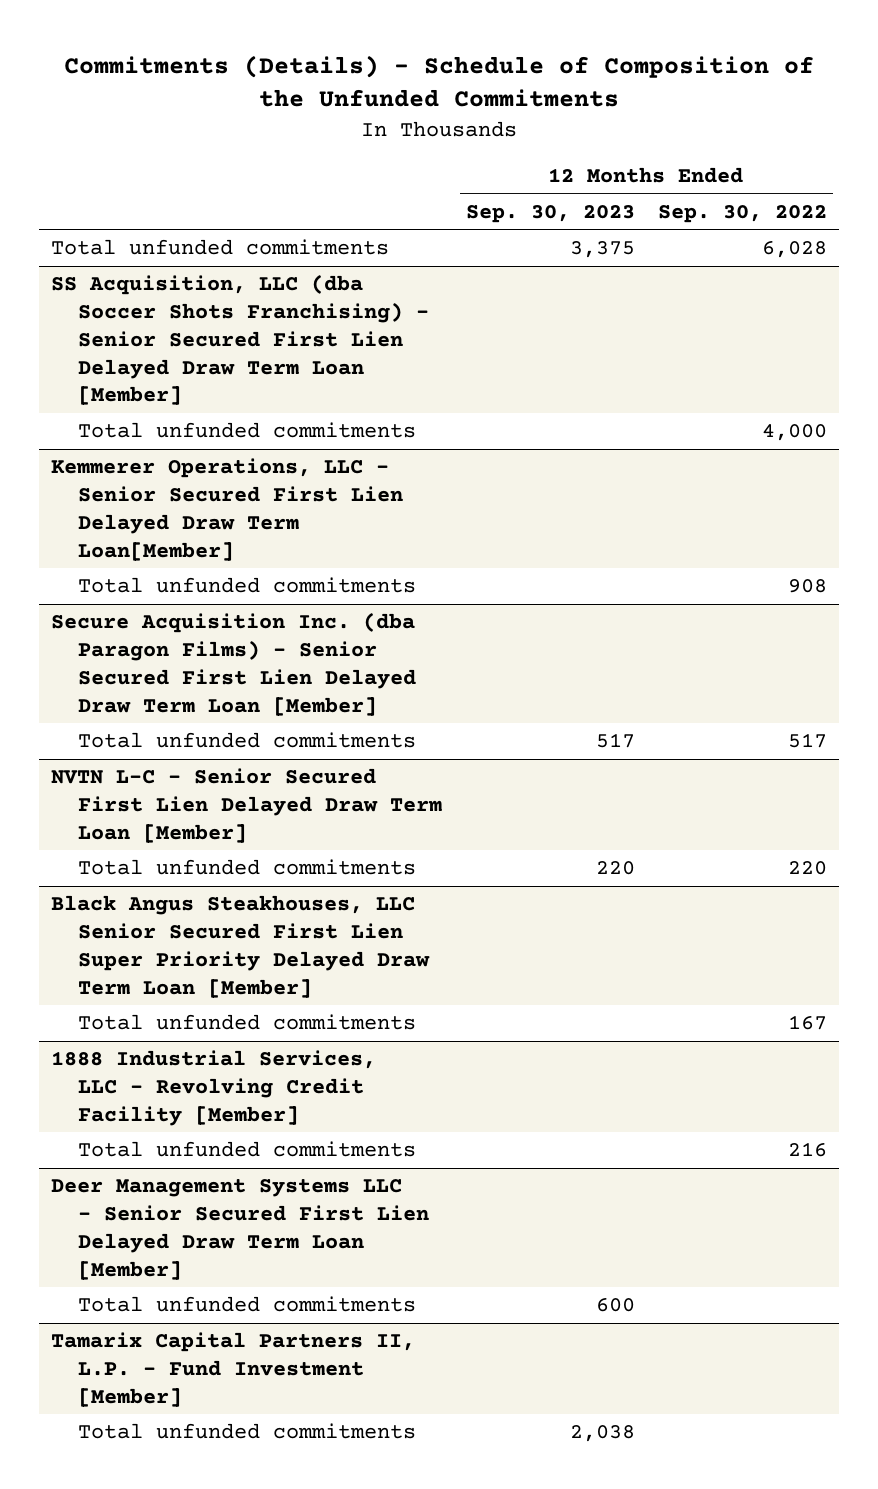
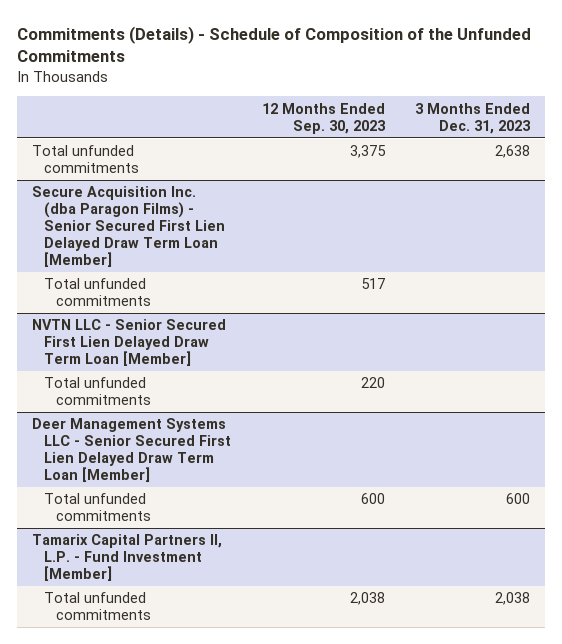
- | 12 Months Ended Sep. 30, 2023 | 12 Months Ended Sep. 30, 2022
+ | 12 Months Ended Sep. 30, 2023 | 3 Months Ended Dec. 31, 2023
- SS Acquisition, LLC (dba Soccer Shots Franchising) - Senior Secured First Lien Delayed Draw Term Loan [Member]
- Total unfunded commitments | | 4,000
- Kemmerer Operations, LLC - Senior Secured First Lien Delayed Draw Term Loan[Member]
- Total unfunded commitments | | 908
- NVTN L-C - Senior Secured First Lien Delayed Draw Term Loan [Member]
+ NVTN LLC - Senior Secured First Lien Delayed Draw Term Loan [Member]
- Black Angus Steakhouses, LLC Senior Secured First Lien Super Priority Delayed Draw Term Loan [Member]
- Total unfunded commitments | | 167
- 1888 Industrial Services, LLC - Revolving Credit Facility [Member]
- Total unfunded commitments | | 216

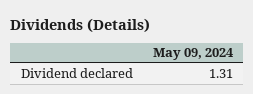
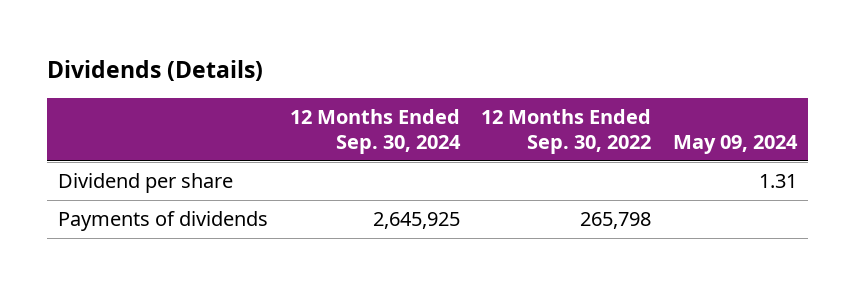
- | May 09, 2024
+ | 12 Months Ended Sep. 30, 2024 | 12 Months Ended Sep. 30, 2022 | May 09, 2024
- Dividend declared | 1.31
+ Dividend per share | | | 1.31
+ Payments of dividends | 2,645,925 | 265,798 |

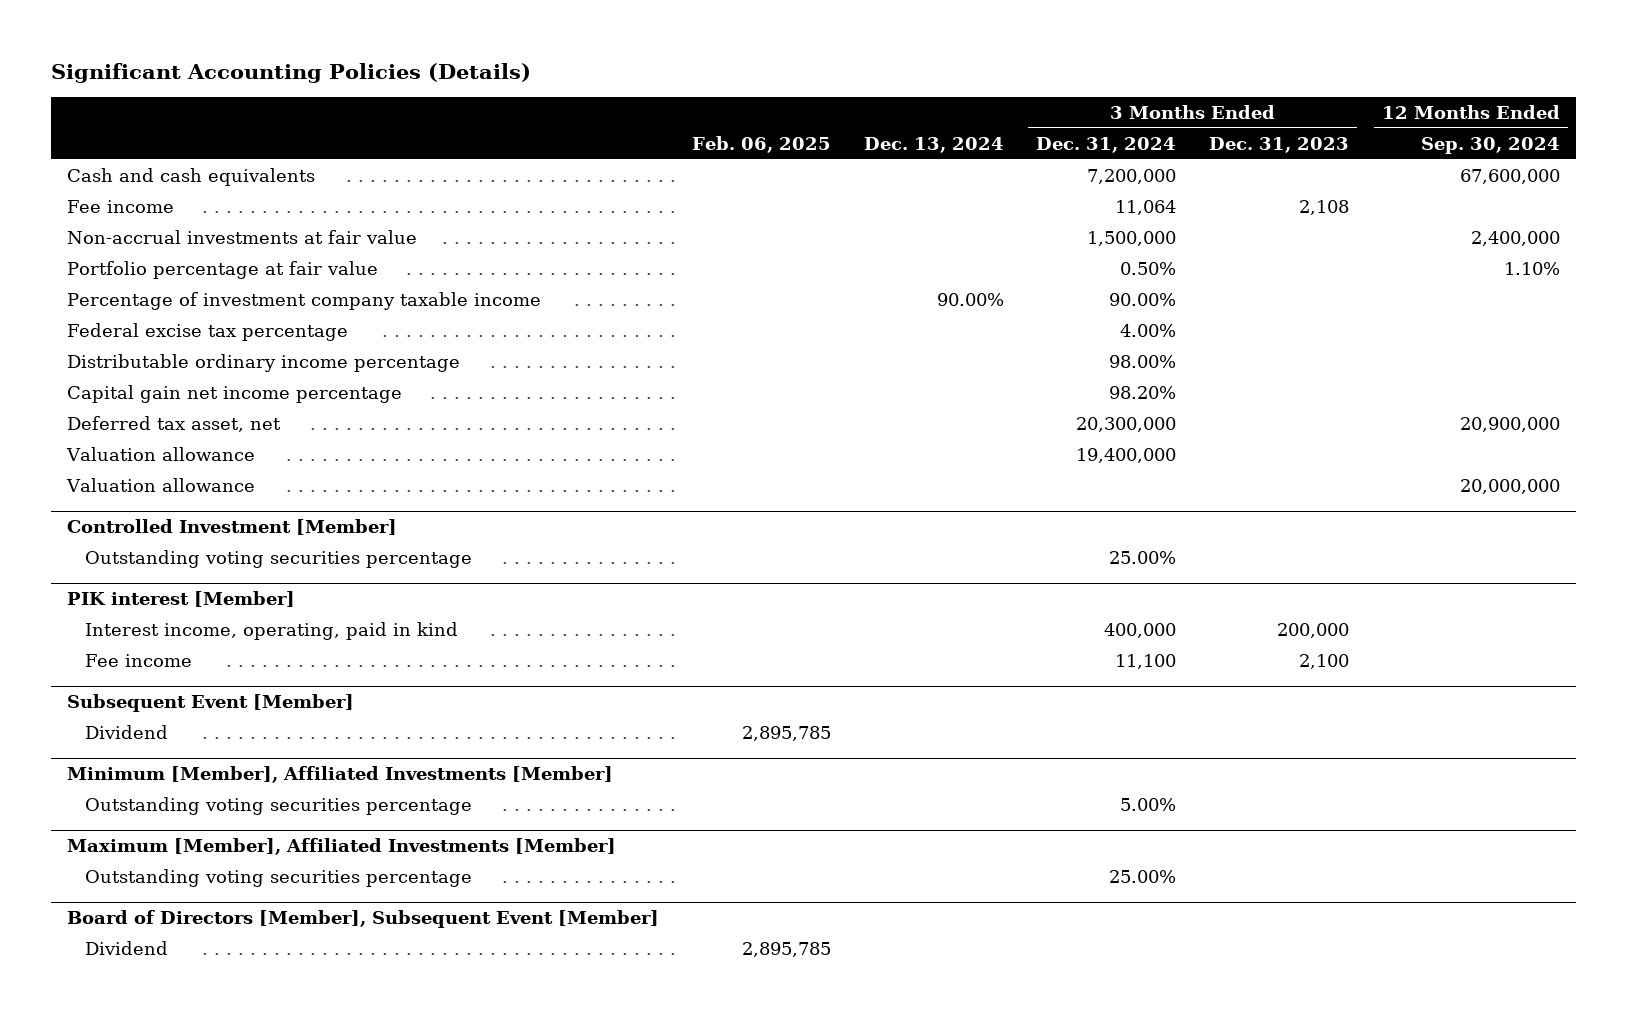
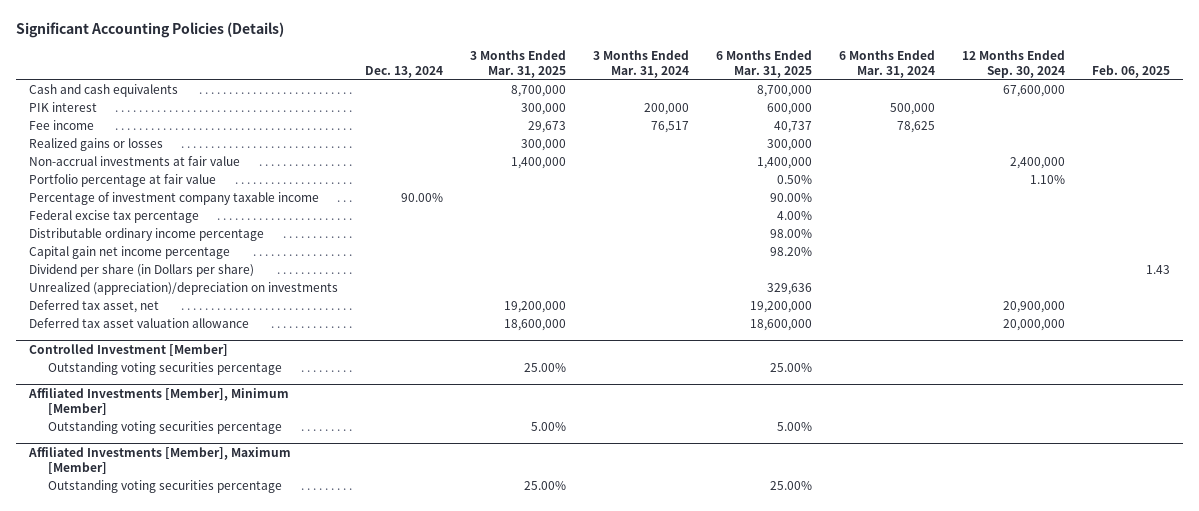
- | Feb. 06, 2025 | Dec. 13, 2024 | 3 Months Ended Dec. 31, 2024 | 3 Months Ended Dec. 31, 2023 | 12 Months Ended Sep. 30, 2024
+ | Dec. 13, 2024 | 3 Months Ended Mar. 31, 2025 | 3 Months Ended Mar. 31, 2024 | 6 Months Ended Mar. 31, 2025 | 6 Months Ended Mar. 31, 2024 | 12 Months Ended Sep. 30, 2024 | Feb. 06, 2025
+ PIK interest | | 300,000 | 200,000 | 600,000 | 500,000 | |
+ Realized gains or losses | | 300,000 | | 300,000 | | |
+ Dividend per share (in Dollars per share) | | | | | | | 1.43
+ Unrealized (appreciation)/depreciation on investments | | | | 329,636 | | |
- Valuation allowance | | | 19,400,000 | |
- Valuation allowance | | | | | 20,000,000
+ Deferred tax asset valuation allowance | | 18,600,000 | | 18,600,000 | | 20,000,000 |
- PIK interest [Member]
- Interest income, operating, paid in kind | | | 400,000 | 200,000 |
- Fee income | | | 11,100 | 2,100 |
- Subsequent Event [Member]
- Dividend | 2,895,785 | | | |
- Minimum [Member], Affiliated Investments [Member]
+ Affiliated Investments [Member], Minimum [Member]
- Maximum [Member], Affiliated Investments [Member]
+ Affiliated Investments [Member], Maximum [Member]
- Board of Directors [Member], Subsequent Event [Member]
- Dividend | 2,895,785 | | | |

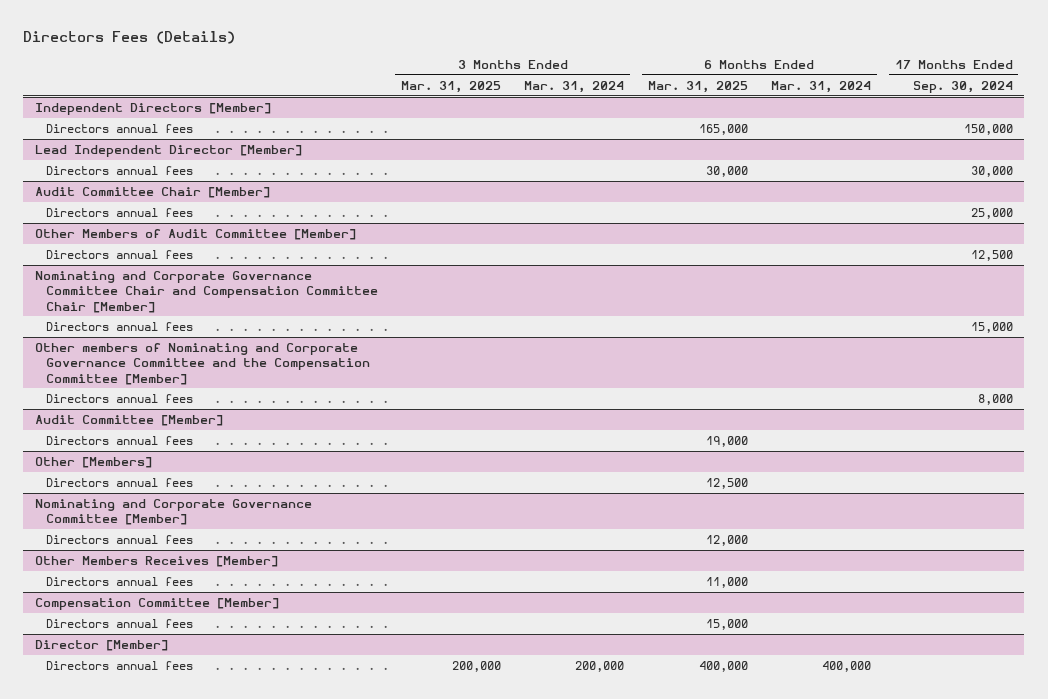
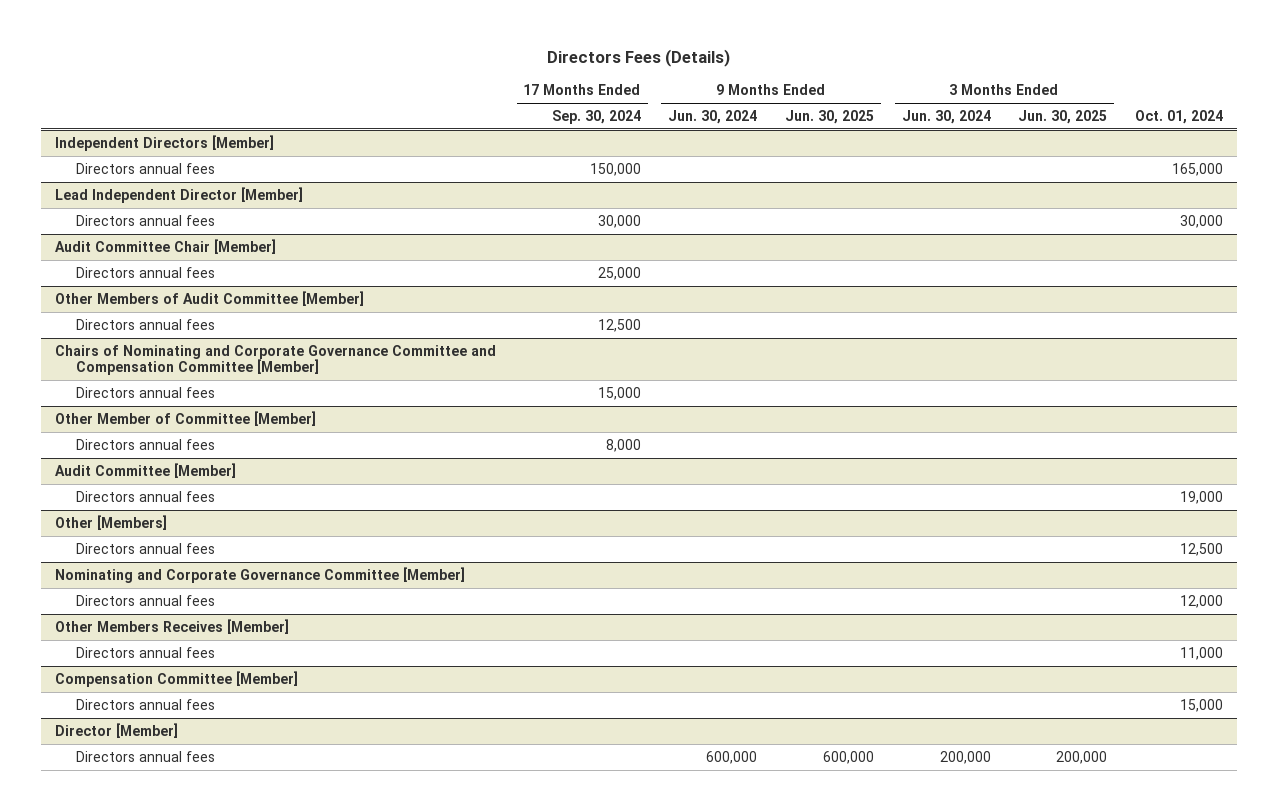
- | 3 Months Ended Mar. 31, 2025 | 3 Months Ended Mar. 31, 2024 | 6 Months Ended Mar. 31, 2025 | 6 Months Ended Mar. 31, 2024 | 17 Months Ended Sep. 30, 2024
+ | 17 Months Ended Sep. 30, 2024 | 9 Months Ended Jun. 30, 2024 | 9 Months Ended Jun. 30, 2025 | 3 Months Ended Jun. 30, 2024 | 3 Months Ended Jun. 30, 2025 | Oct. 01, 2024
- Nominating and Corporate Governance Committee Chair and Compensation Committee Chair [Member]
+ Chairs of Nominating and Corporate Governance Committee and Compensation Committee [Member]
- Other members of Nominating and Corporate Governance Committee and the Compensation Committee [Member]
+ Other Member of Committee [Member]

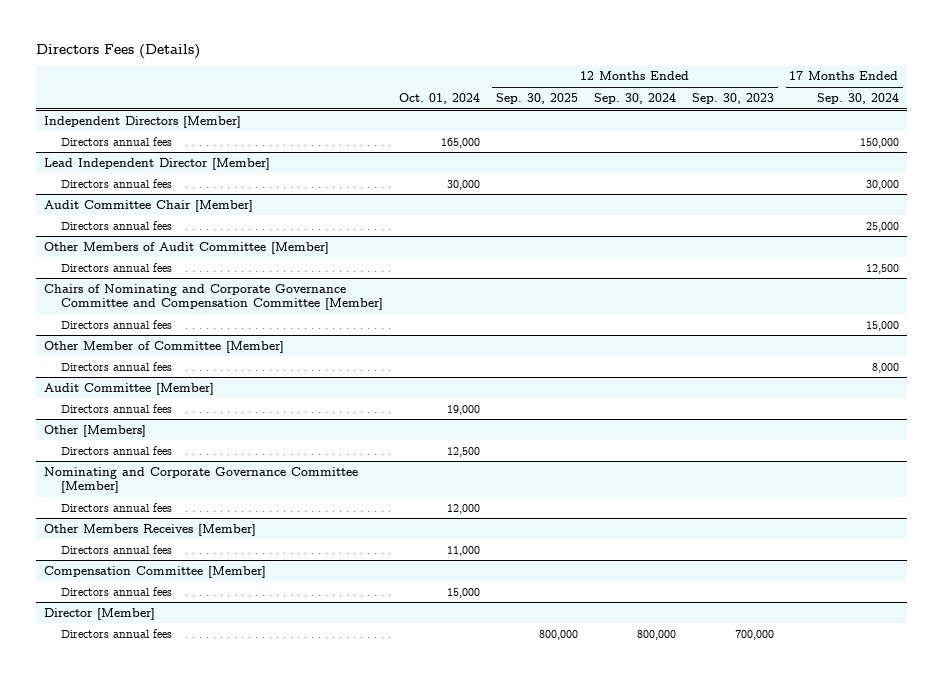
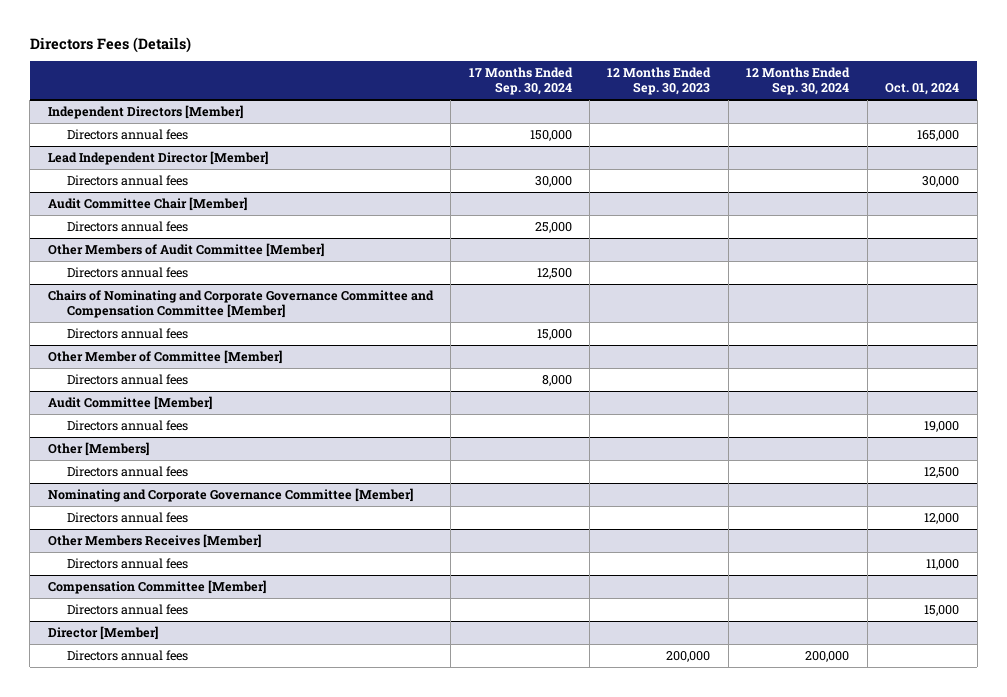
- | Oct. 01, 2024 | 12 Months Ended Sep. 30, 2025 | 12 Months Ended Sep. 30, 2024 | 12 Months Ended Sep. 30, 2023 | 17 Months Ended Sep. 30, 2024
+ | 17 Months Ended Sep. 30, 2024 | 12 Months Ended Sep. 30, 2023 | 12 Months Ended Sep. 30, 2024 | Oct. 01, 2024
@ Director [Member]
- Directors annual fees | | 800,000 | 800,000 | 700,000 |
+ Directors annual fees | | 200,000 | 200,000 |

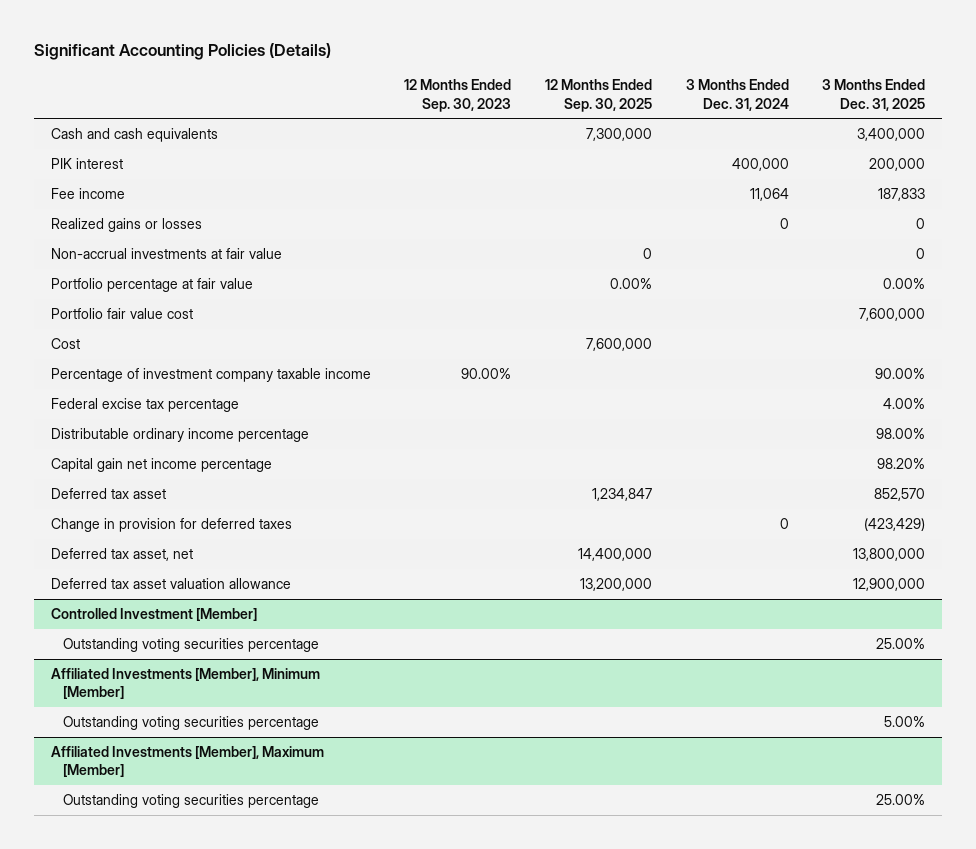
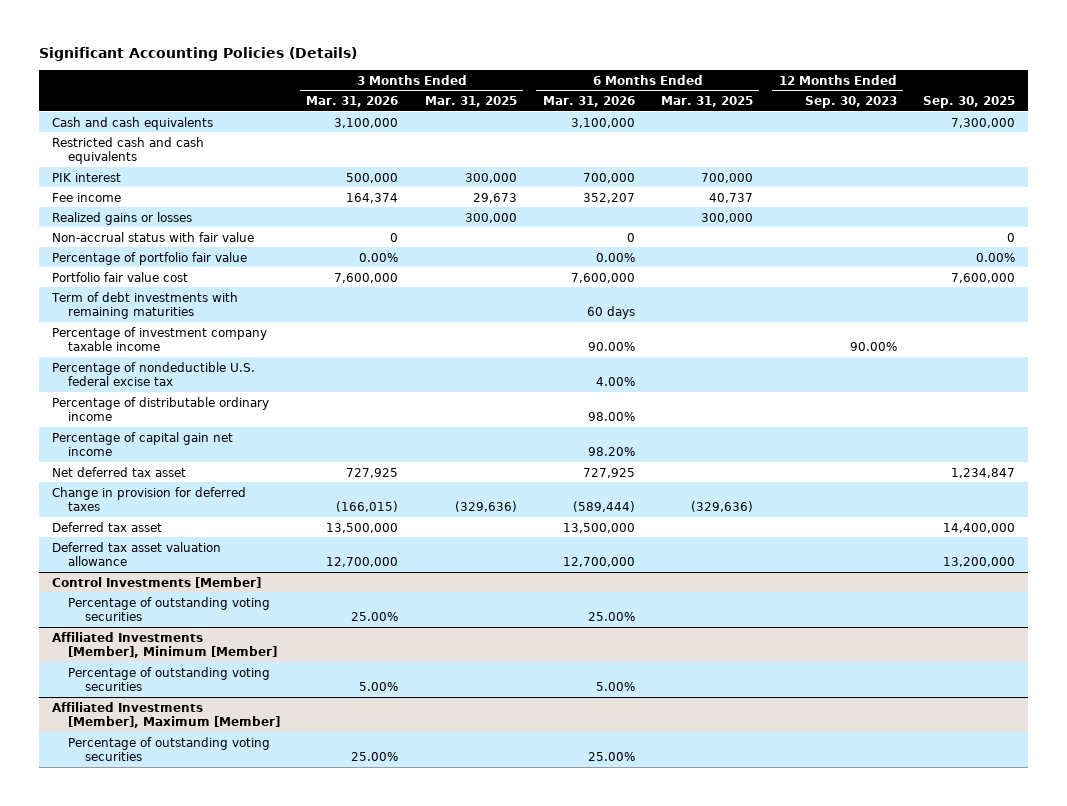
- | 12 Months Ended Sep. 30, 2023 | 12 Months Ended Sep. 30, 2025 | 3 Months Ended Dec. 31, 2024 | 3 Months Ended Dec. 31, 2025
+ | 3 Months Ended Mar. 31, 2026 | 3 Months Ended Mar. 31, 2025 | 6 Months Ended Mar. 31, 2026 | 6 Months Ended Mar. 31, 2025 | 12 Months Ended Sep. 30, 2023 | Sep. 30, 2025
+ Restricted cash and cash equivalents
- Non-accrual investments at fair value | | 0 | | 0
- Portfolio percentage at fair value | | 0.00% | | 0.00%
+ Non-accrual status with fair value | 0 | | 0 | | | 0
+ Percentage of portfolio fair value | 0.00% | | 0.00% | | | 0.00%
- Cost | | 7,600,000 | |
+ Term of debt investments with remaining maturities | | | 60 days | | |
- Federal excise tax percentage | | | | 4.00%
- Distributable ordinary income percentage | | | | 98.00%
- Capital gain net income percentage | | | | 98.20%
+ Percentage of nondeductible U.S. federal excise tax | | | 4.00% | | |
+ Percentage of distributable ordinary income | | | 98.00% | | |
+ Percentage of capital gain net income | | | 98.20% | | |
+ Net deferred tax asset | 727,925 | | 727,925 | | | 1,234,847
- Deferred tax asset, net | | 14,400,000 | | 13,800,000
moved down: Deferred tax asset | 13,500,000 | | 13,500,000 | | | 14,400,000
- Controlled Investment [Member]
- Outstanding voting securities percentage | | | | 25.00%
+ Control Investments [Member]
+ Percentage of outstanding voting securities | 25.00% | | 25.00% | | |
@ Affiliated Investments [Member], Minimum [Member]
- Outstanding voting securities percentage | | | | 5.00%
+ Percentage of outstanding voting securities | 5.00% | | 5.00% | | |
@ Affiliated Investments [Member], Maximum [Member]
- Outstanding voting securities percentage | | | | 25.00%
+ Percentage of outstanding voting securities | 25.00% | | 25.00% | | |

